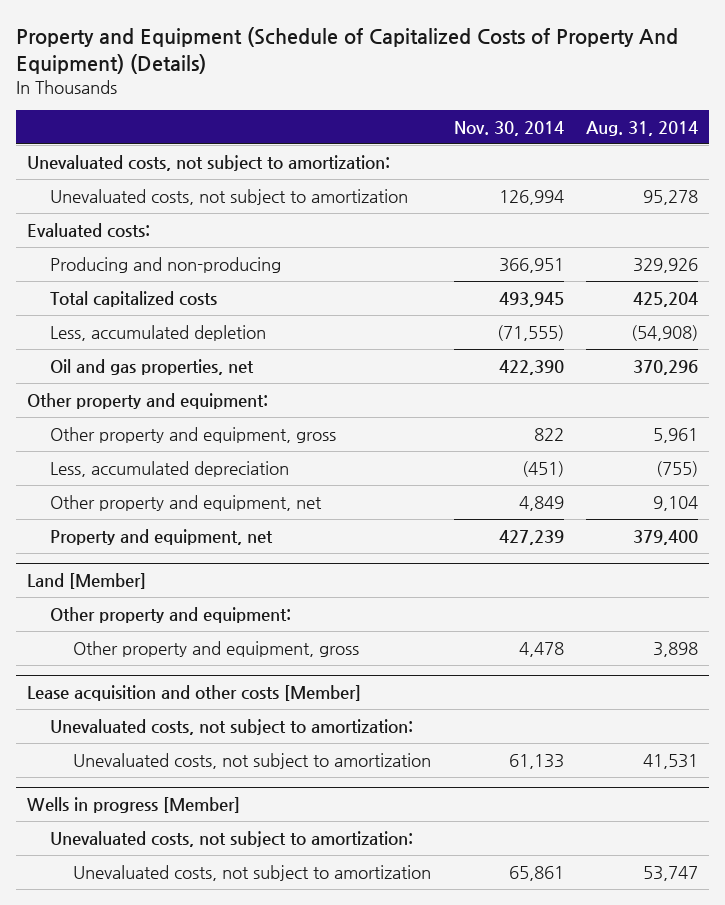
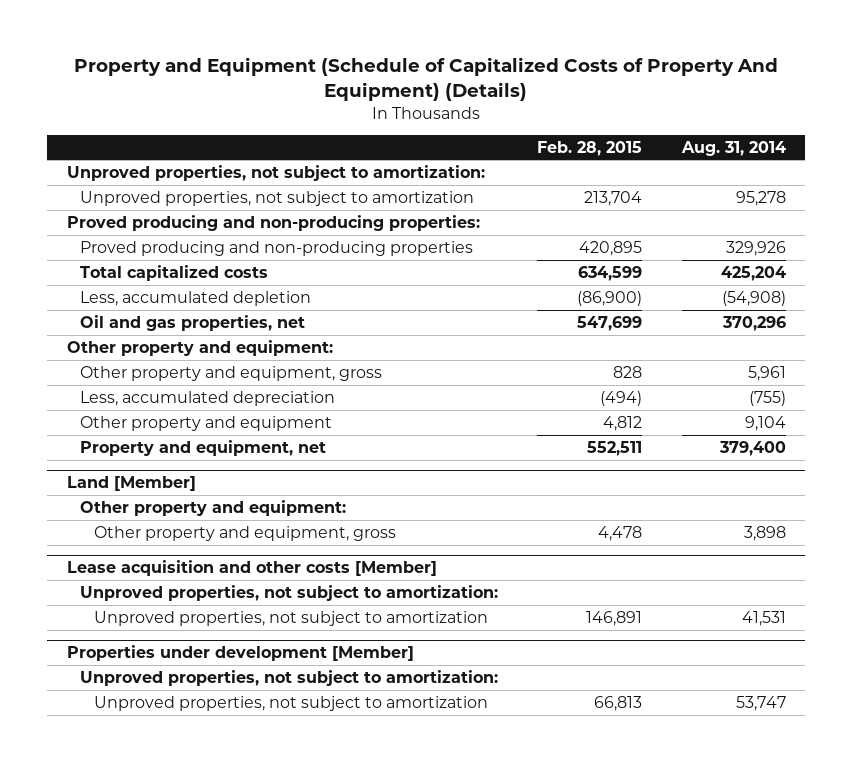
- | Nov. 30, 2014 | Aug. 31, 2014
+ | Feb. 28, 2015 | Aug. 31, 2014
- Unevaluated costs, not subject to amortization:
- Unevaluated costs, not subject to amortization | 126,994 | 95,278
- Evaluated costs:
- Producing and non-producing | 366,951 | 329,926
+ Unproved properties, not subject to amortization:
+ Unproved properties, not subject to amortization | 213,704 | 95,278
+ Proved producing and non-producing properties:
+ Proved producing and non-producing properties | 420,895 | 329,926
- Other property and equipment, net | 4,849 | 9,104
+ Other property and equipment | 4,812 | 9,104
@ Lease acquisition and other costs [Member]
- Unevaluated costs, not subject to amortization:
- Unevaluated costs, not subject to amortization | 61,133 | 41,531
- Wells in progress [Member]
- Unevaluated costs, not subject to amortization:
- Unevaluated costs, not subject to amortization | 65,861 | 53,747
@ Lease acquisition and other costs [Member]
+ Unproved properties, not subject to amortization:
+ Unproved properties, not subject to amortization | 146,891 | 41,531
+ Properties under development [Member]
+ Unproved properties, not subject to amortization:
+ Unproved properties, not subject to amortization | 66,813 | 53,747

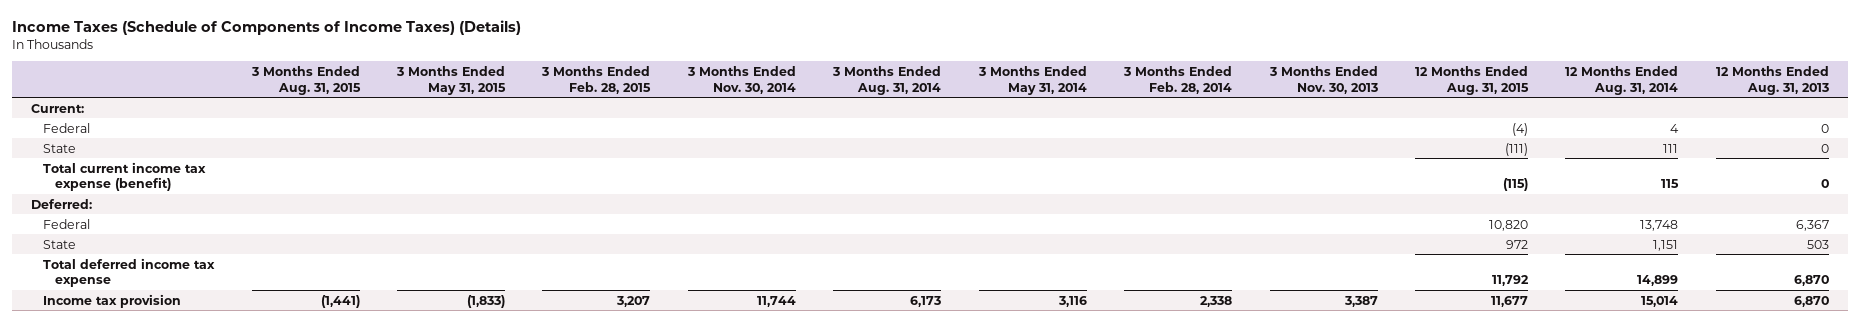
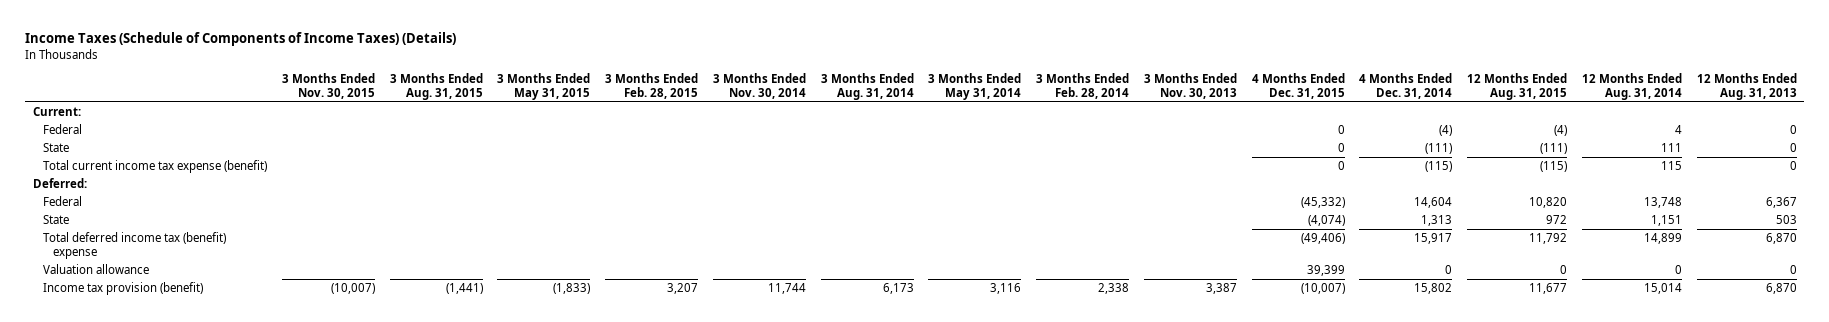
- | 3 Months Ended Aug. 31, 2015 | 3 Months Ended May 31, 2015 | 3 Months Ended Feb. 28, 2015 | 3 Months Ended Nov. 30, 2014 | 3 Months Ended Aug. 31, 2014 | 3 Months Ended May 31, 2014 | 3 Months Ended Feb. 28, 2014 | 3 Months Ended Nov. 30, 2013 | 12 Months Ended Aug. 31, 2015 | 12 Months Ended Aug. 31, 2014 | 12 Months Ended Aug. 31, 2013
+ | 3 Months Ended Nov. 30, 2015 | 3 Months Ended Aug. 31, 2015 | 3 Months Ended May 31, 2015 | 3 Months Ended Feb. 28, 2015 | 3 Months Ended Nov. 30, 2014 | 3 Months Ended Aug. 31, 2014 | 3 Months Ended May 31, 2014 | 3 Months Ended Feb. 28, 2014 | 3 Months Ended Nov. 30, 2013 | 4 Months Ended Dec. 31, 2015 | 4 Months Ended Dec. 31, 2014 | 12 Months Ended Aug. 31, 2015 | 12 Months Ended Aug. 31, 2014 | 12 Months Ended Aug. 31, 2013
- Total deferred income tax expense | | | | | | | | | 11,792 | 14,899 | 6,870
- Income tax provision | (1,441) | (1,833) | 3,207 | 11,744 | 6,173 | 3,116 | 2,338 | 3,387 | 11,677 | 15,014 | 6,870
+ Total deferred income tax (benefit) expense | | | | | | | | | | (49,406) | 15,917 | 11,792 | 14,899 | 6,870
+ Valuation allowance | | | | | | | | | | 39,399 | 0 | 0 | 0 | 0
+ Income tax provision (benefit) | (10,007) | (1,441) | (1,833) | 3,207 | 11,744 | 6,173 | 3,116 | 2,338 | 3,387 | (10,007) | 15,802 | 11,677 | 15,014 | 6,870

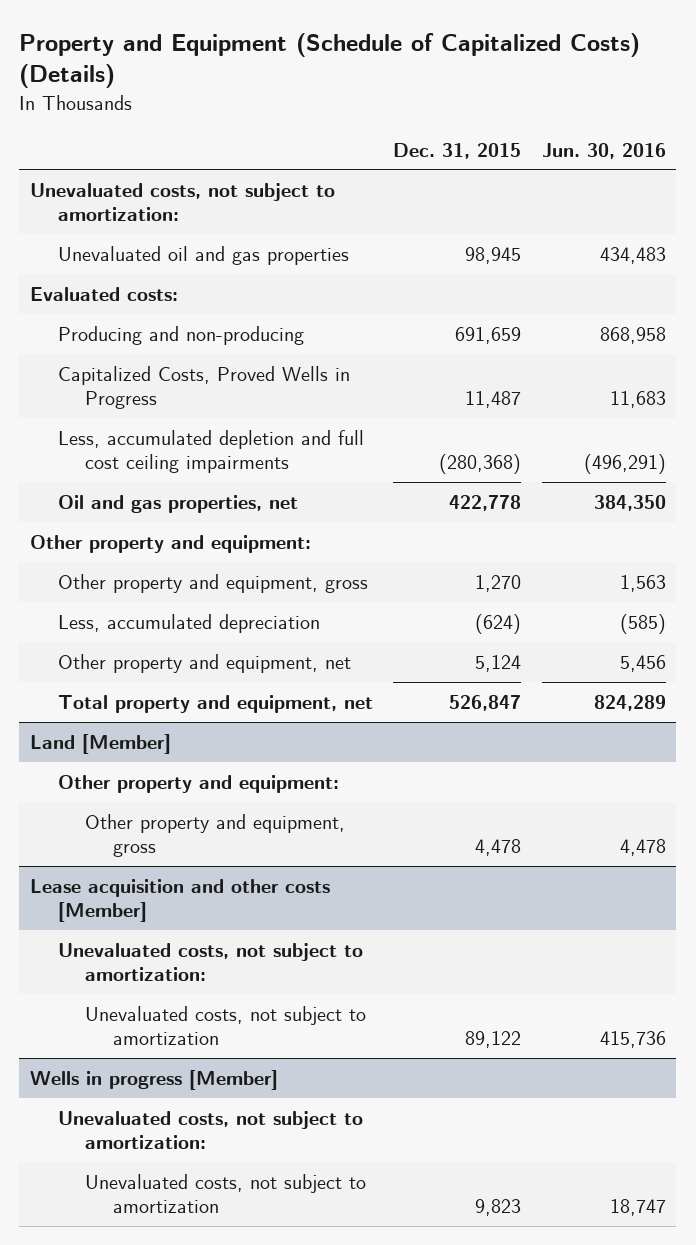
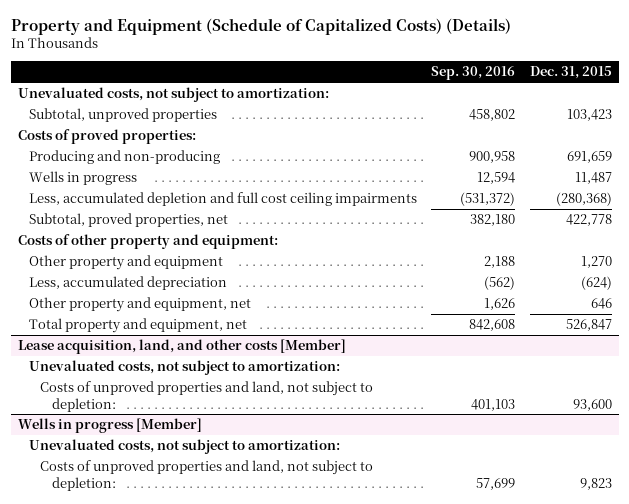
- | Dec. 31, 2015 | Jun. 30, 2016
+ | Sep. 30, 2016 | Dec. 31, 2015
- Unevaluated oil and gas properties | 98,945 | 434,483
- Evaluated costs:
+ Subtotal, unproved properties | 458,802 | 103,423
+ Costs of proved properties:
- Capitalized Costs, Proved Wells in Progress | 11,487 | 11,683
+ Wells in progress | 12,594 | 11,487
- Oil and gas properties, net | 422,778 | 384,350
- Other property and equipment:
- Other property and equipment, gross | 1,270 | 1,563
+ Subtotal, proved properties, net | 382,180 | 422,778
+ Costs of other property and equipment:
+ Other property and equipment | 2,188 | 1,270
- Other property and equipment, net | 5,124 | 5,456
+ Other property and equipment, net | 1,626 | 646
- Land [Member]
- Other property and equipment:
- Other property and equipment, gross | 4,478 | 4,478
- Lease acquisition and other costs [Member]
+ Lease acquisition, land, and other costs [Member]
- Unevaluated costs, not subject to amortization | 89,122 | 415,736
+ Costs of unproved properties and land, not subject to depletion: | 401,103 | 93,600
@ Wells in progress [Member]
- Unevaluated costs, not subject to amortization | 9,823 | 18,747
+ Costs of unproved properties and land, not subject to depletion: | 57,699 | 9,823

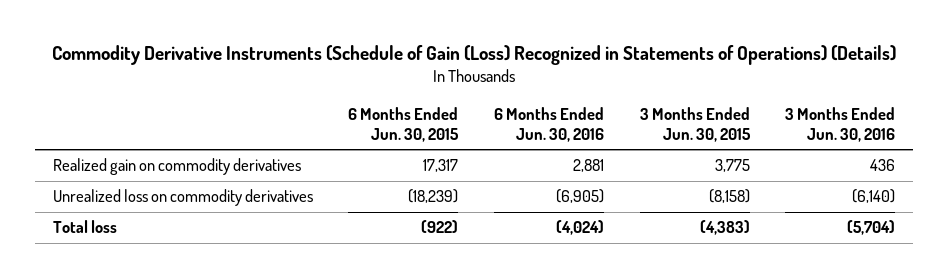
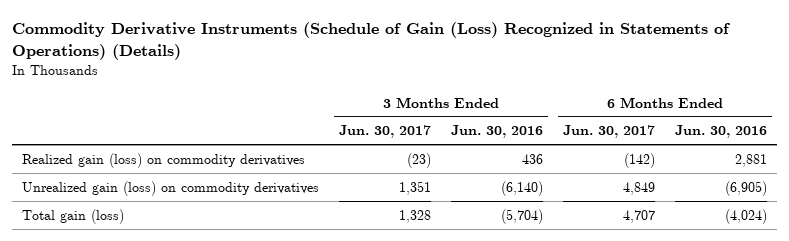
- | 6 Months Ended Jun. 30, 2015 | 6 Months Ended Jun. 30, 2016 | 3 Months Ended Jun. 30, 2015 | 3 Months Ended Jun. 30, 2016
+ | 3 Months Ended Jun. 30, 2017 | 3 Months Ended Jun. 30, 2016 | 6 Months Ended Jun. 30, 2017 | 6 Months Ended Jun. 30, 2016
- Realized gain on commodity derivatives | 17,317 | 2,881 | 3,775 | 436
- Unrealized loss on commodity derivatives | (18,239) | (6,905) | (8,158) | (6,140)
- Total loss | (922) | (4,024) | (4,383) | (5,704)
+ Realized gain (loss) on commodity derivatives | (23) | 436 | (142) | 2,881
+ Unrealized gain (loss) on commodity derivatives | 1,351 | (6,140) | 4,849 | (6,905)
+ Total gain (loss) | 1,328 | (5,704) | 4,707 | (4,024)

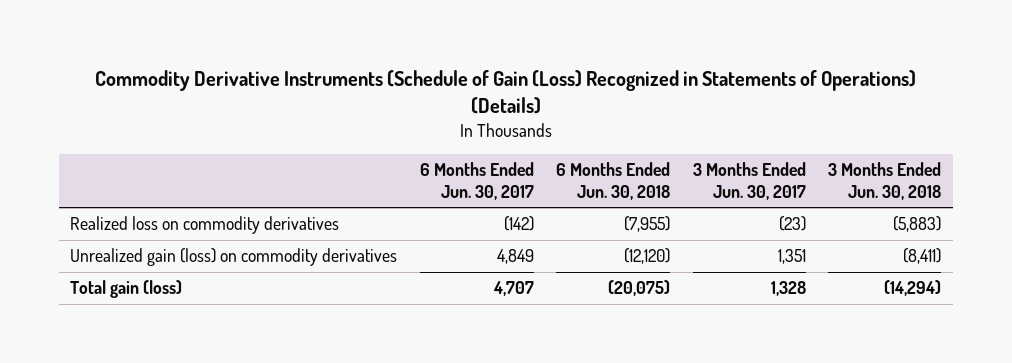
- | 3 Months Ended Jun. 30, 2017 | 3 Months Ended Jun. 30, 2016 | 6 Months Ended Jun. 30, 2017 | 6 Months Ended Jun. 30, 2016
+ | 6 Months Ended Jun. 30, 2017 | 6 Months Ended Jun. 30, 2018 | 3 Months Ended Jun. 30, 2017 | 3 Months Ended Jun. 30, 2018
- Realized gain (loss) on commodity derivatives | (23) | 436 | (142) | 2,881
+ Realized loss on commodity derivatives | (142) | (7,955) | (23) | (5,883)

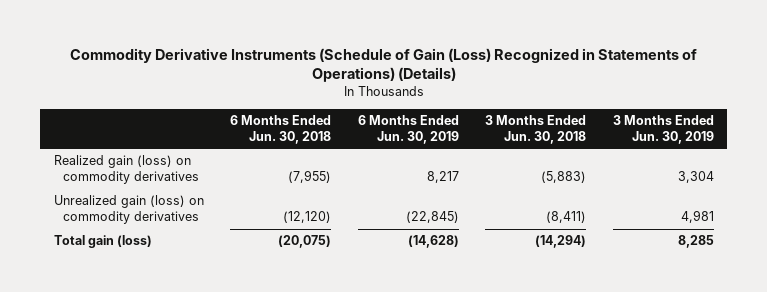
- | 6 Months Ended Jun. 30, 2017 | 6 Months Ended Jun. 30, 2018 | 3 Months Ended Jun. 30, 2017 | 3 Months Ended Jun. 30, 2018
+ | 6 Months Ended Jun. 30, 2018 | 6 Months Ended Jun. 30, 2019 | 3 Months Ended Jun. 30, 2018 | 3 Months Ended Jun. 30, 2019
- Realized loss on commodity derivatives | (142) | (7,955) | (23) | (5,883)
+ Realized gain (loss) on commodity derivatives | (7,955) | 8,217 | (5,883) | 3,304

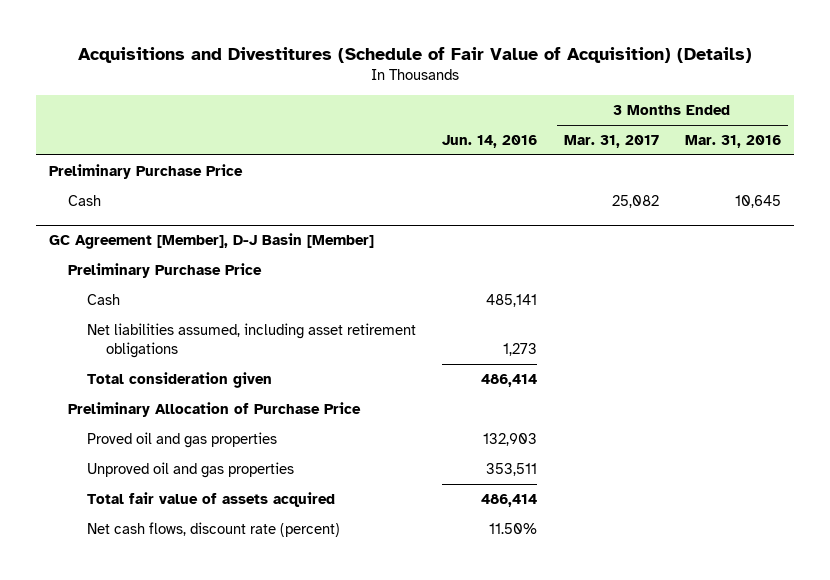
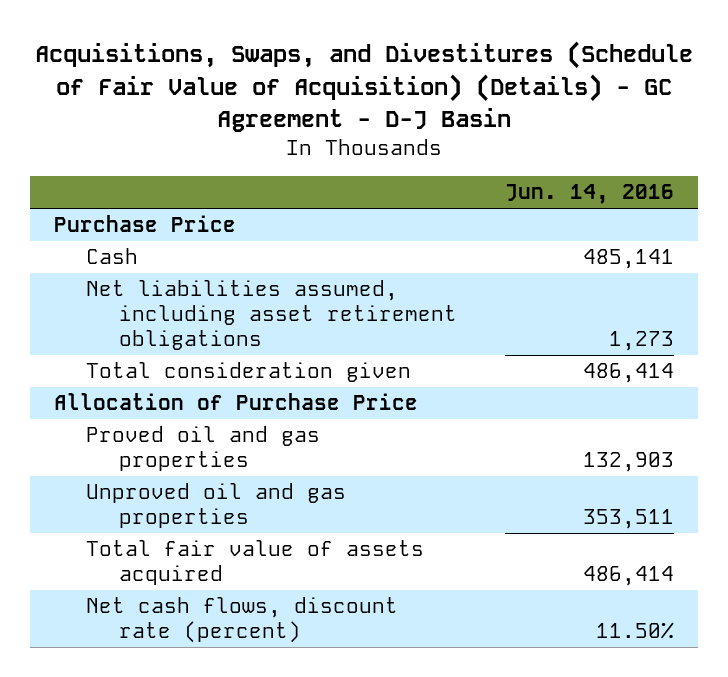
- Acquisitions and Divestitures (Schedule of Fair Value of Acquisition) (Details)
+ Acquisitions, Swaps, and Divestitures (Schedule of Fair Value of Acquisition) (Details) - GC Agreement - D-J Basin
- | Jun. 14, 2016 | 3 Months Ended Mar. 31, 2017 | 3 Months Ended Mar. 31, 2016
+ | Jun. 14, 2016
- Preliminary Purchase Price
- Cash | | 25,082 | 10,645
- GC Agreement [Member], D-J Basin [Member]
- Preliminary Purchase Price
+ Purchase Price
- Preliminary Allocation of Purchase Price
+ Allocation of Purchase Price

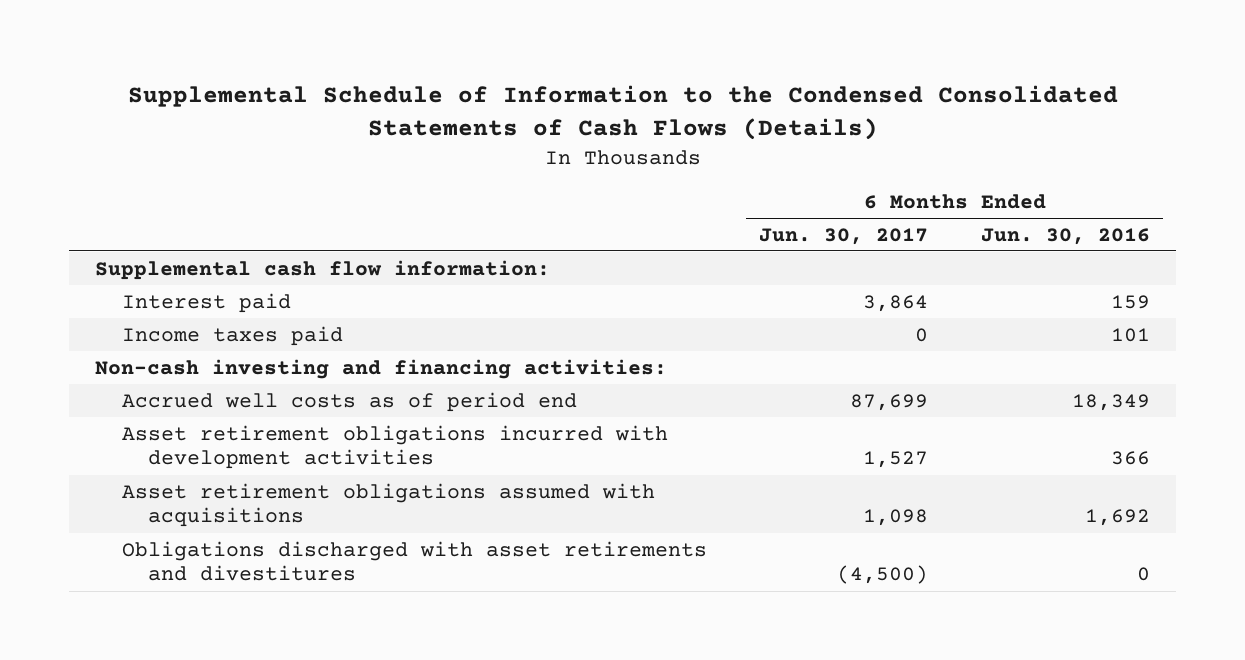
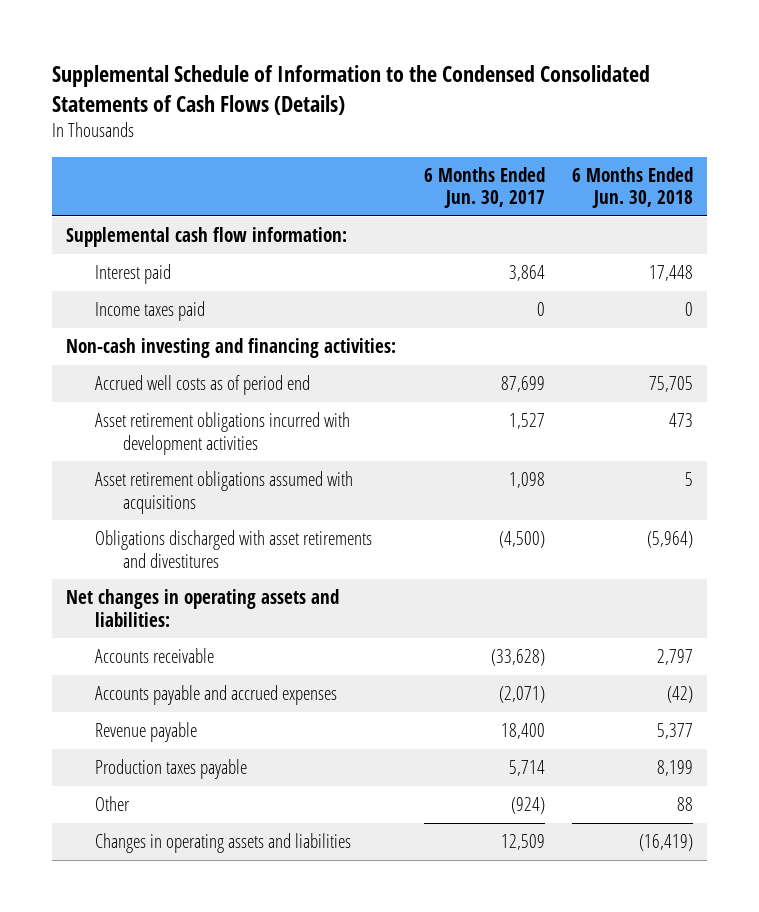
- | 6 Months Ended Jun. 30, 2017 | 6 Months Ended Jun. 30, 2016
+ | 6 Months Ended Jun. 30, 2017 | 6 Months Ended Jun. 30, 2018
+ Net changes in operating assets and liabilities:
+ Accounts receivable | (33,628) | 2,797
+ Accounts payable and accrued expenses | (2,071) | (42)
+ Revenue payable | 18,400 | 5,377
+ Production taxes payable | 5,714 | 8,199
+ Other | (924) | 88
+ Changes in operating assets and liabilities | 12,509 | (16,419)

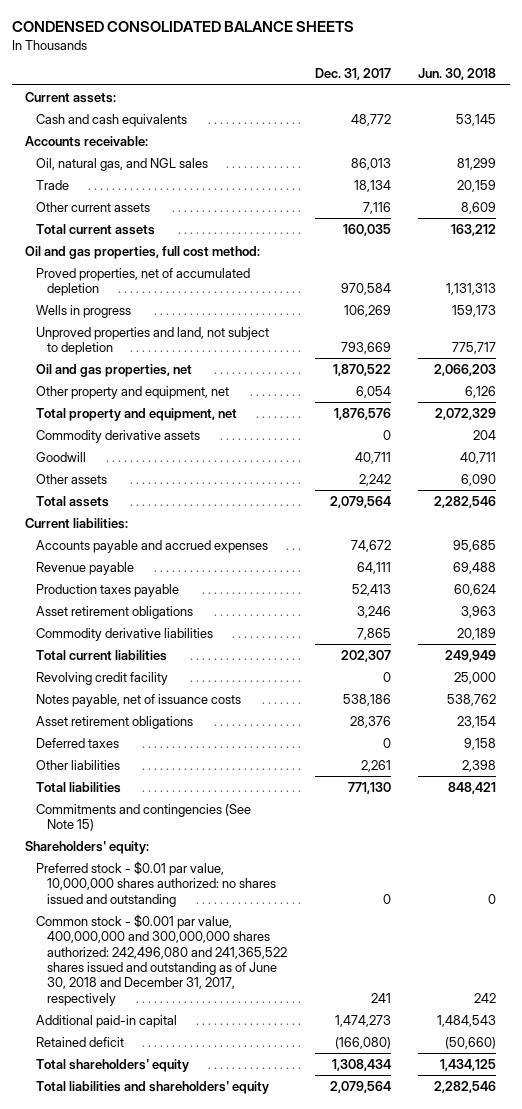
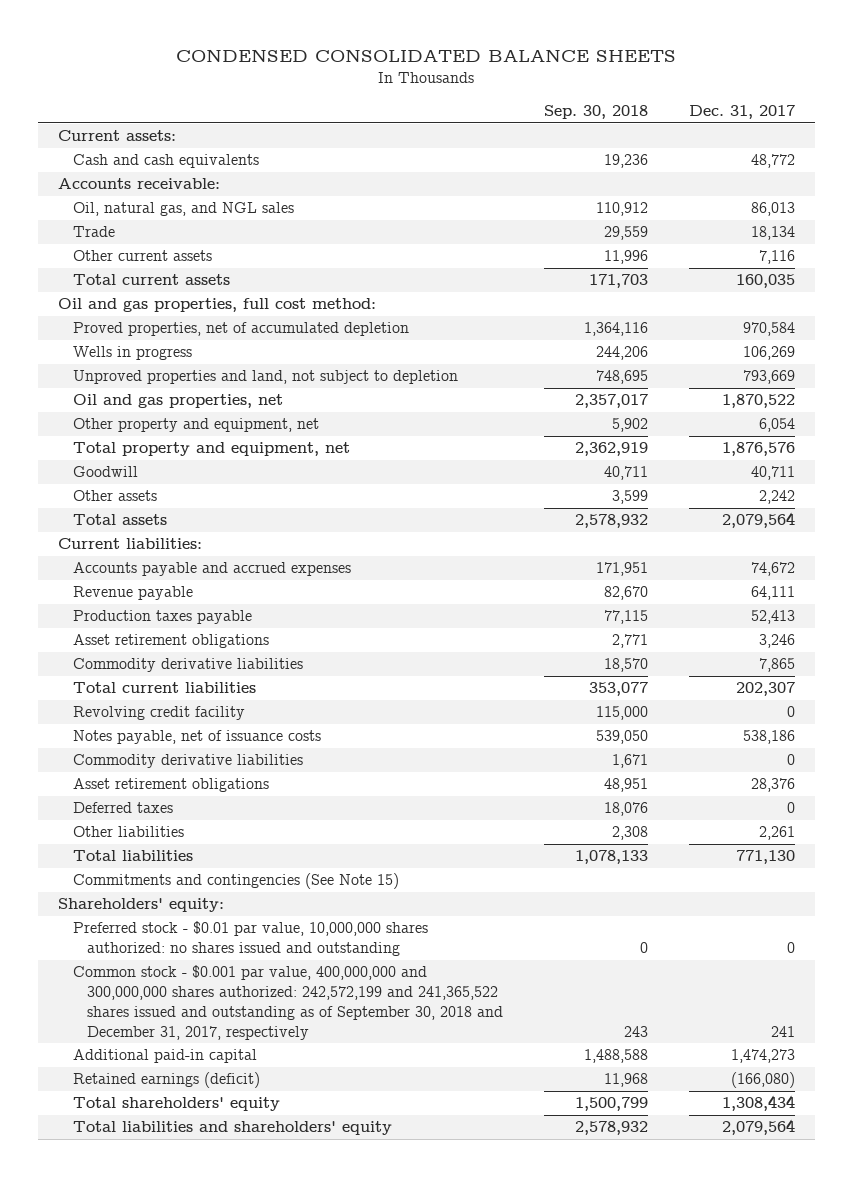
- | Dec. 31, 2017 | Jun. 30, 2018
+ | Sep. 30, 2018 | Dec. 31, 2017
- Commodity derivative assets | 0 | 204
+ Commodity derivative liabilities | 1,671 | 0
- Common stock - $0.001 par value, 400,000,000 and 300,000,000 shares authorized: 242,496,080 and 241,365,522 shares issued and outstanding as of June 30, 2018 and December 31, 2017, respectively | 241 | 242
+ Common stock - $0.001 par value, 400,000,000 and 300,000,000 shares authorized: 242,572,199 and 241,365,522 shares issued and outstanding as of September 30, 2018 and December 31, 2017, respectively | 243 | 241
- Retained deficit | (166,080) | (50,660)
+ Retained earnings (deficit) | 11,968 | (166,080)

